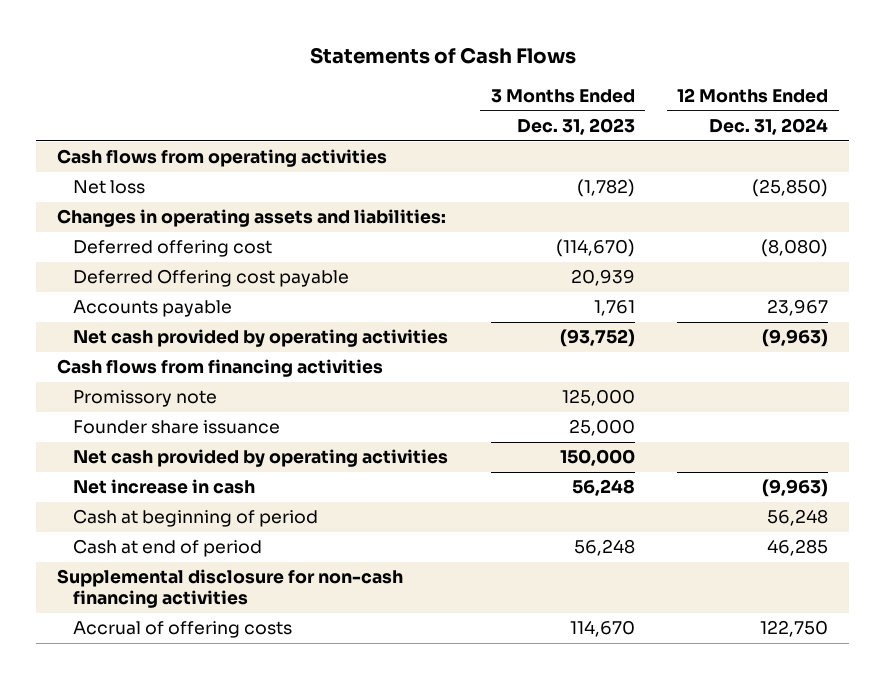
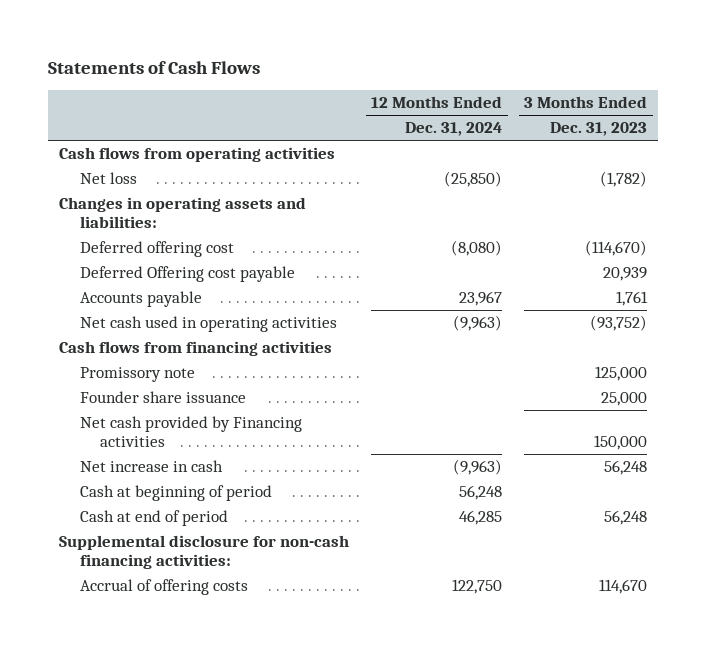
- | 3 Months Ended Dec. 31, 2023 | 12 Months Ended Dec. 31, 2024
+ | 12 Months Ended Dec. 31, 2024 | 3 Months Ended Dec. 31, 2023
- Net cash provided by operating activities | (93,752) | (9,963)
+ Net cash used in operating activities | (9,963) | (93,752)
- Net cash provided by operating activities | 150,000 |
+ Net cash provided by Financing activities | | 150,000
- Supplemental disclosure for non-cash financing activities
+ Supplemental disclosure for non-cash financing activities:

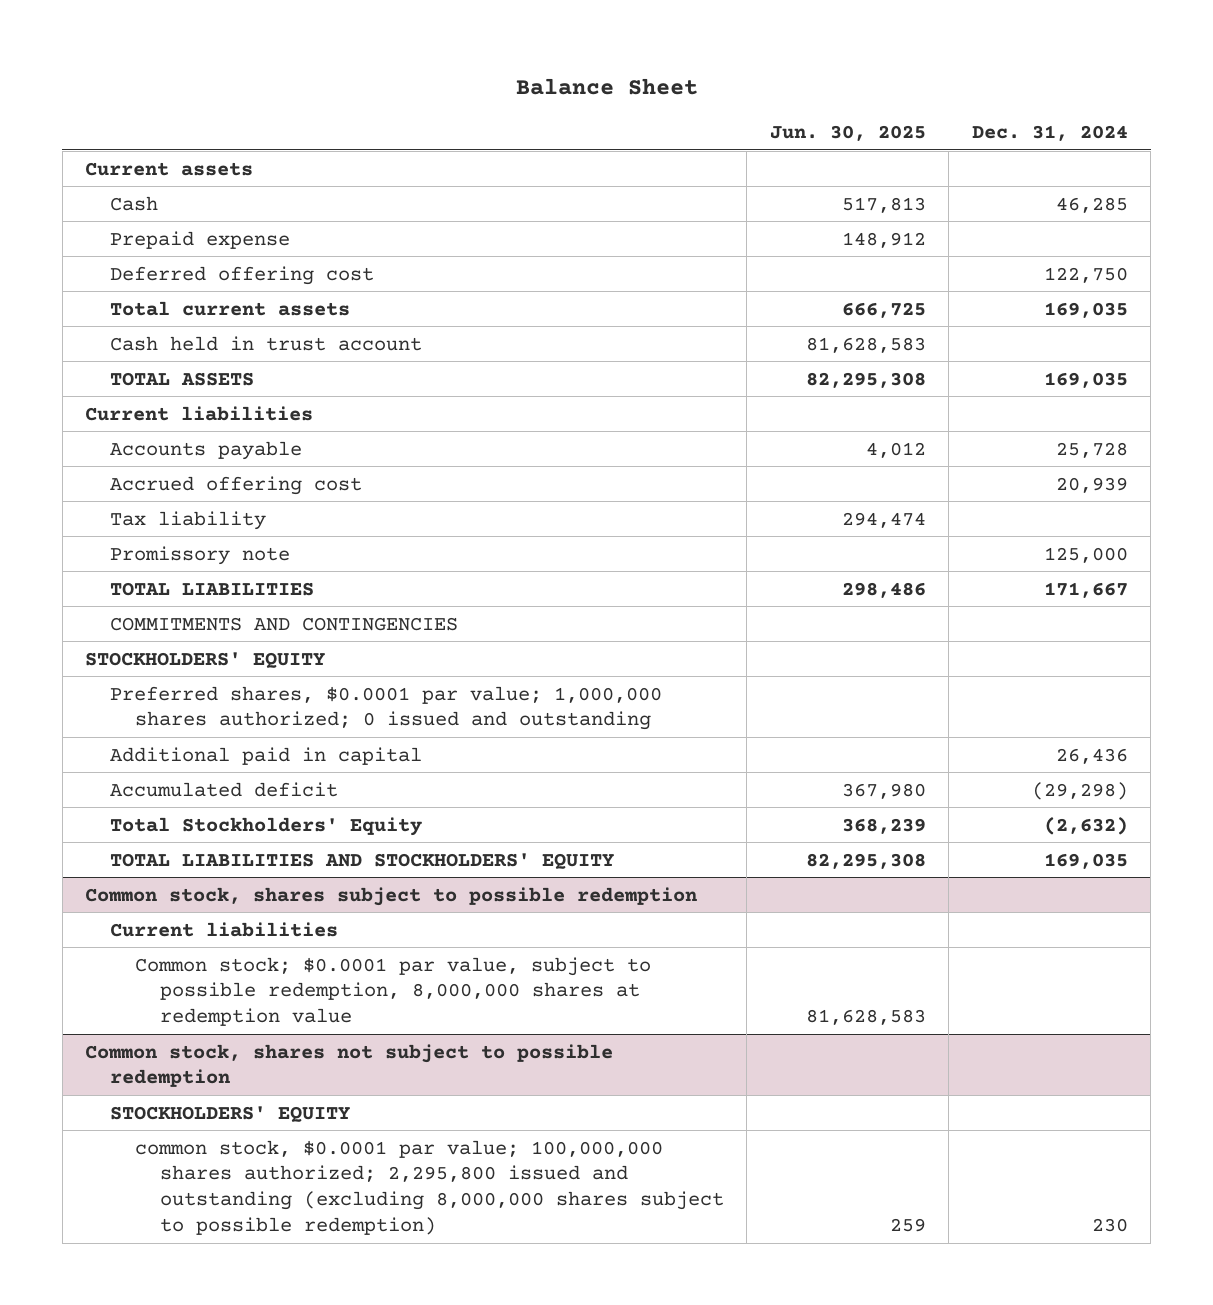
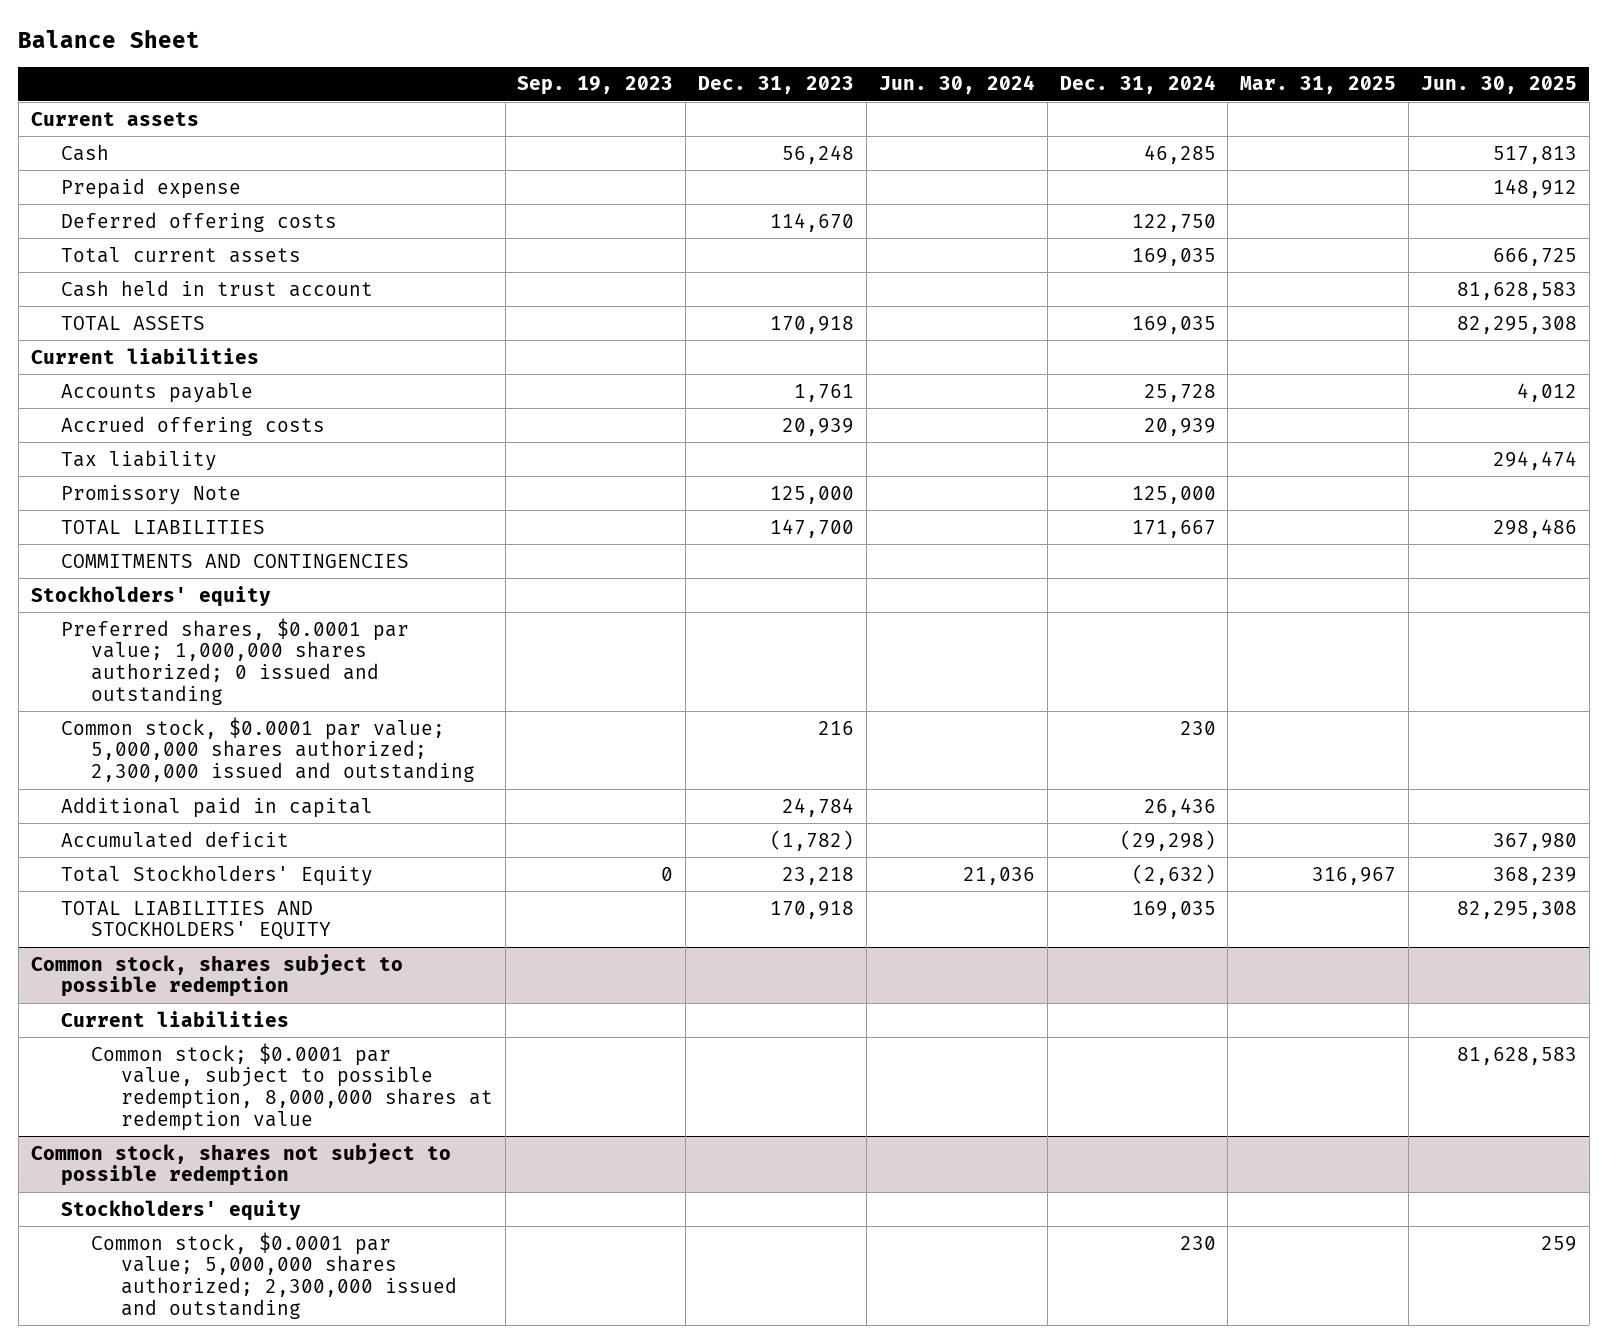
- | Jun. 30, 2025 | Dec. 31, 2024
+ | Sep. 19, 2023 | Dec. 31, 2023 | Jun. 30, 2024 | Dec. 31, 2024 | Mar. 31, 2025 | Jun. 30, 2025
- Deferred offering cost | | 122,750
+ Deferred offering costs | | 114,670 | | 122,750 | |
- Accrued offering cost | | 20,939
+ Accrued offering costs | | 20,939 | | 20,939 | |
- Promissory note | | 125,000
+ Promissory Note | | 125,000 | | 125,000 | |
- STOCKHOLDERS' EQUITY
+ Stockholders' equity
+ Common stock, $0.0001 par value; 5,000,000 shares authorized; 2,300,000 issued and outstanding | | 216 | | 230 | |
@ Common stock, shares not subject to possible redemption
- STOCKHOLDERS' EQUITY
- common stock, $0.0001 par value; 100,000,000 shares authorized; 2,295,800 issued and outstanding (excluding 8,000,000 shares subject to possible redemption) | 259 | 230
+ Stockholders' equity
+ Common stock, $0.0001 par value; 5,000,000 shares authorized; 2,300,000 issued and outstanding | | | | 230 | | 259

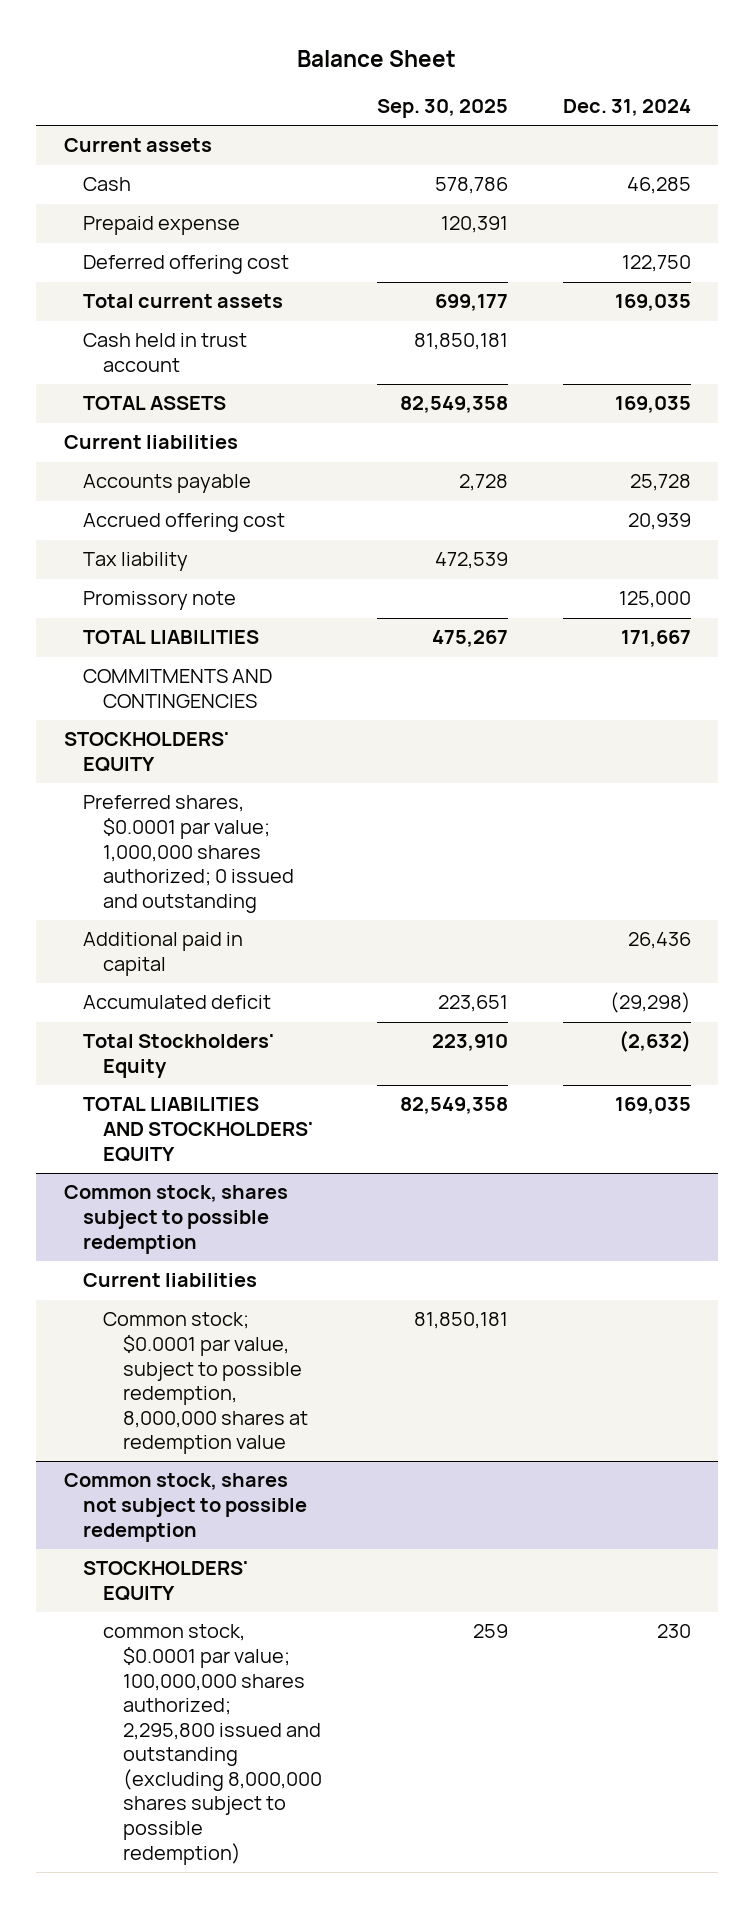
- | Sep. 19, 2023 | Dec. 31, 2023 | Jun. 30, 2024 | Dec. 31, 2024 | Mar. 31, 2025 | Jun. 30, 2025
+ | Sep. 30, 2025 | Dec. 31, 2024
- Deferred offering costs | | 114,670 | | 122,750 | |
+ Deferred offering cost | | 122,750
- Accrued offering costs | | 20,939 | | 20,939 | |
+ Accrued offering cost | | 20,939
- Promissory Note | | 125,000 | | 125,000 | |
+ Promissory note | | 125,000
- Stockholders' equity
+ STOCKHOLDERS' EQUITY
- Common stock, $0.0001 par value; 5,000,000 shares authorized; 2,300,000 issued and outstanding | | 216 | | 230 | |
@ Common stock, shares not subject to possible redemption
- Stockholders' equity
- Common stock, $0.0001 par value; 5,000,000 shares authorized; 2,300,000 issued and outstanding | | | | 230 | | 259
+ STOCKHOLDERS' EQUITY
+ common stock, $0.0001 par value; 100,000,000 shares authorized; 2,295,800 issued and outstanding (excluding 8,000,000 shares subject to possible redemption) | 259 | 230

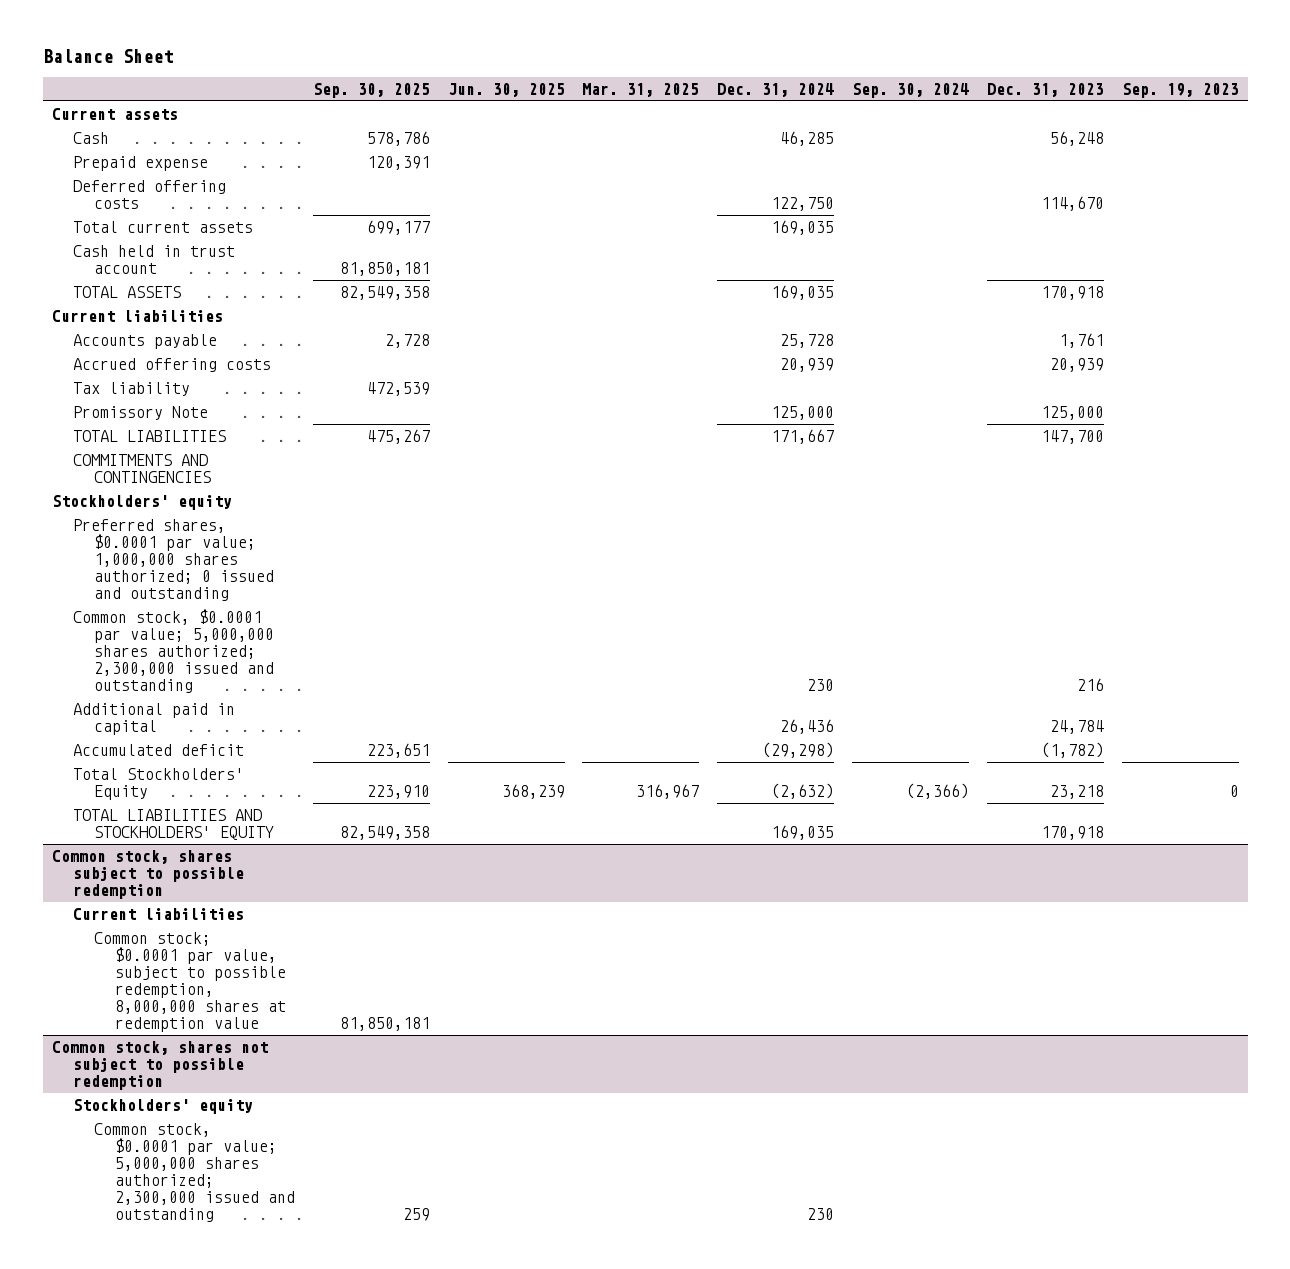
- | Sep. 30, 2025 | Dec. 31, 2024
+ | Sep. 30, 2025 | Jun. 30, 2025 | Mar. 31, 2025 | Dec. 31, 2024 | Sep. 30, 2024 | Dec. 31, 2023 | Sep. 19, 2023
- Deferred offering cost | | 122,750
+ Deferred offering costs | | | | 122,750 | | 114,670 |
- Accrued offering cost | | 20,939
+ Accrued offering costs | | | | 20,939 | | 20,939 |
- Promissory note | | 125,000
+ Promissory Note | | | | 125,000 | | 125,000 |
- STOCKHOLDERS' EQUITY
+ Stockholders' equity
+ Common stock, $0.0001 par value; 5,000,000 shares authorized; 2,300,000 issued and outstanding | | | | 230 | | 216 |
@ Common stock, shares not subject to possible redemption
- STOCKHOLDERS' EQUITY
- common stock, $0.0001 par value; 100,000,000 shares authorized; 2,295,800 issued and outstanding (excluding 8,000,000 shares subject to possible redemption) | 259 | 230
+ Stockholders' equity
+ Common stock, $0.0001 par value; 5,000,000 shares authorized; 2,300,000 issued and outstanding | 259 | | | 230 | | |

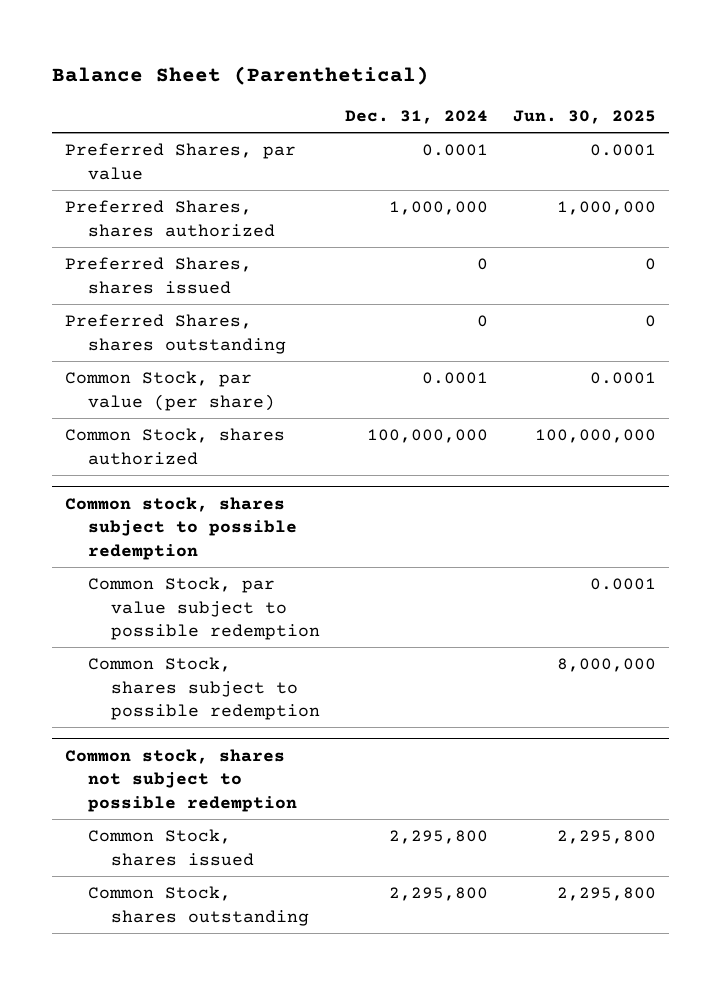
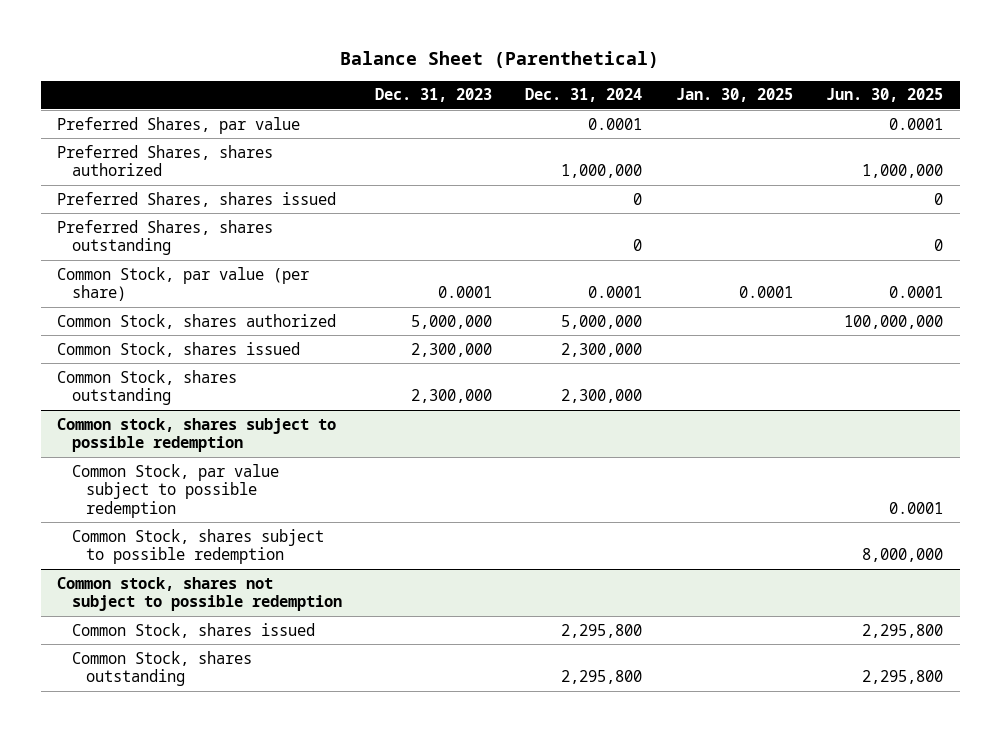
- | Dec. 31, 2024 | Jun. 30, 2025
+ | Dec. 31, 2023 | Dec. 31, 2024 | Jan. 30, 2025 | Jun. 30, 2025
- Common Stock, shares authorized | 100,000,000 | 100,000,000
+ Common Stock, shares authorized | 5,000,000 | 5,000,000 | | 100,000,000
+ Common Stock, shares issued | 2,300,000 | 2,300,000 | |
+ Common Stock, shares outstanding | 2,300,000 | 2,300,000 | |

